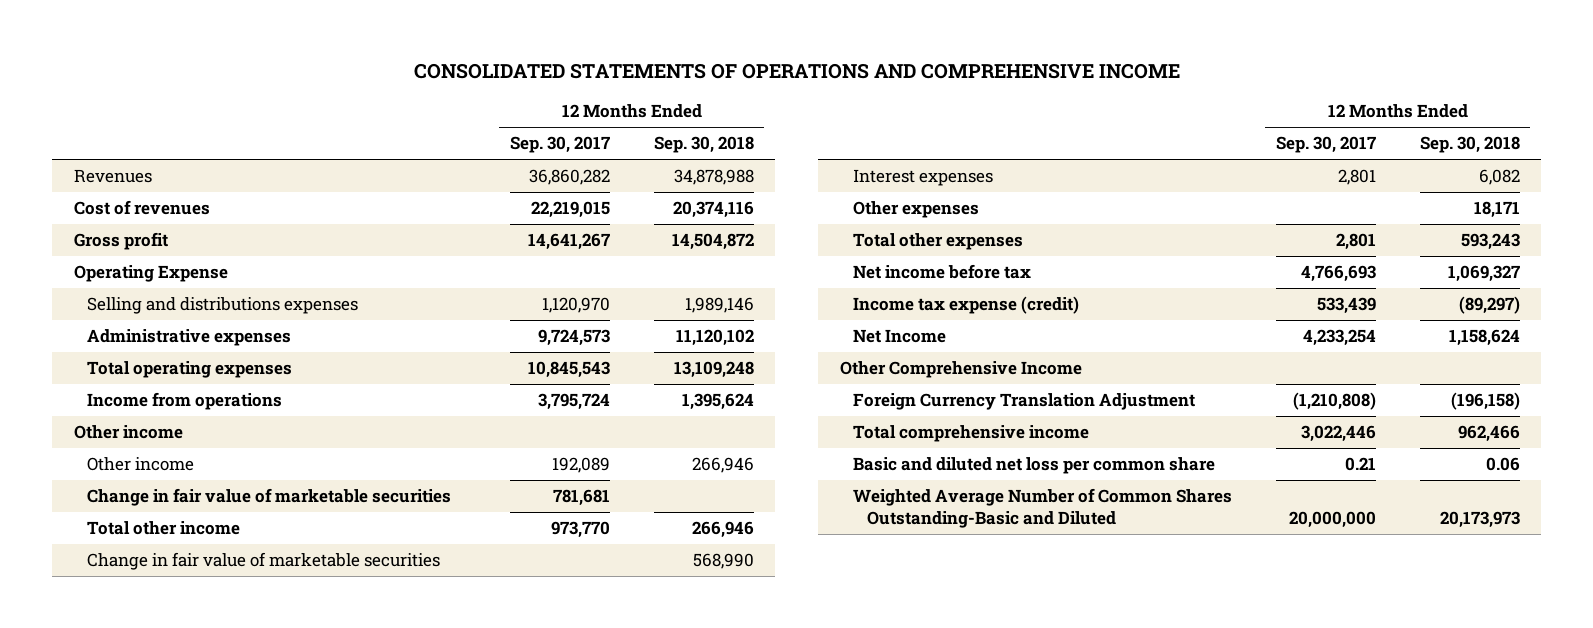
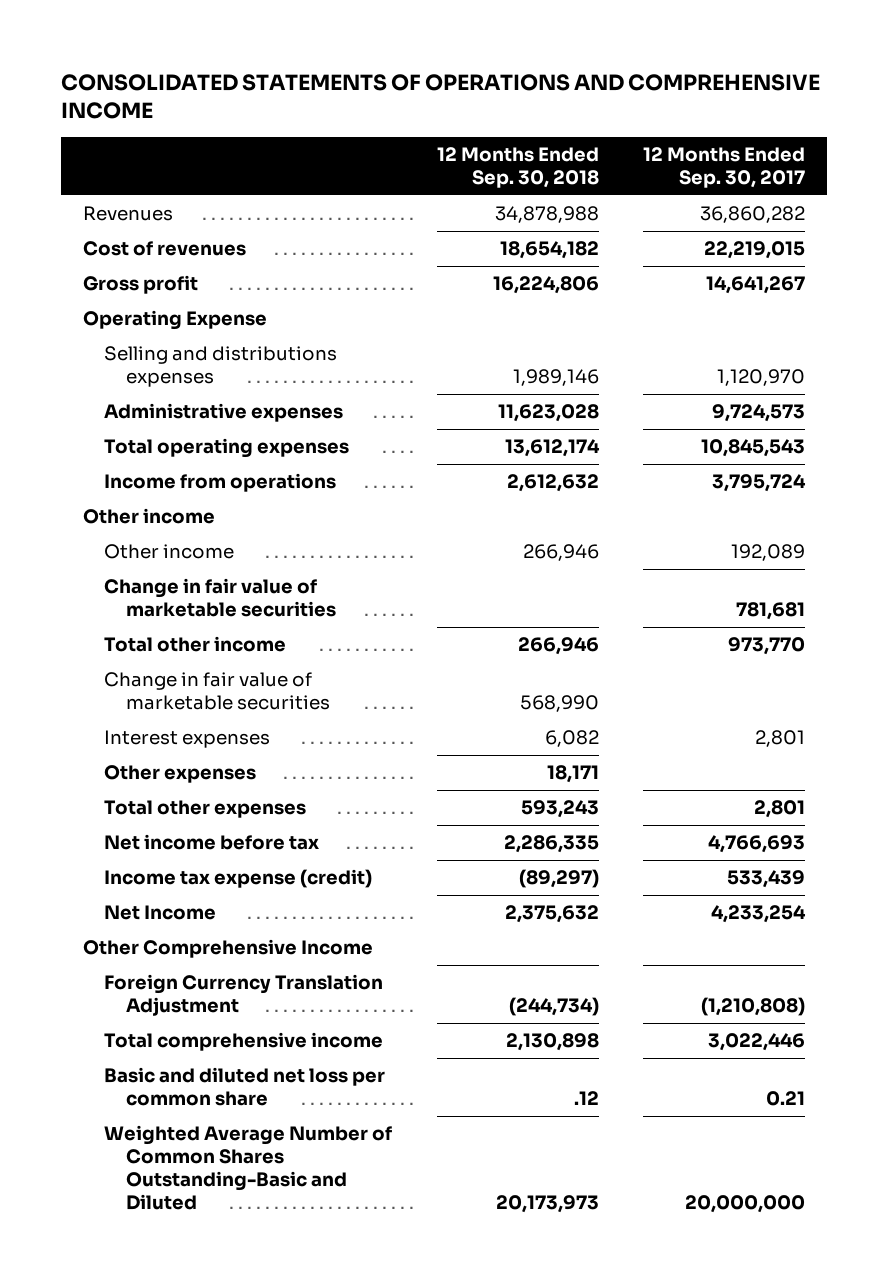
- | 12 Months Ended Sep. 30, 2017 | 12 Months Ended Sep. 30, 2018
+ | 12 Months Ended Sep. 30, 2018 | 12 Months Ended Sep. 30, 2017
- Cost of revenues | 22,219,015 | 20,374,116
- Gross profit | 14,641,267 | 14,504,872
+ Cost of revenues | 18,654,182 | 22,219,015
+ Gross profit | 16,224,806 | 14,641,267
- Administrative expenses | 9,724,573 | 11,120,102
- Total operating expenses | 10,845,543 | 13,109,248
- Income from operations | 3,795,724 | 1,395,624
+ Administrative expenses | 11,623,028 | 9,724,573
+ Total operating expenses | 13,612,174 | 10,845,543
+ Income from operations | 2,612,632 | 3,795,724
- Net income before tax | 4,766,693 | 1,069,327
+ Net income before tax | 2,286,335 | 4,766,693
- Net Income | 4,233,254 | 1,158,624
+ Net Income | 2,375,632 | 4,233,254
- Foreign Currency Translation Adjustment | (1,210,808) | (196,158)
- Total comprehensive income | 3,022,446 | 962,466
- Basic and diluted net loss per common share | 0.21 | 0.06
+ Foreign Currency Translation Adjustment | (244,734) | (1,210,808)
+ Total comprehensive income | 2,130,898 | 3,022,446
+ Basic and diluted net loss per common share | .12 | 0.21

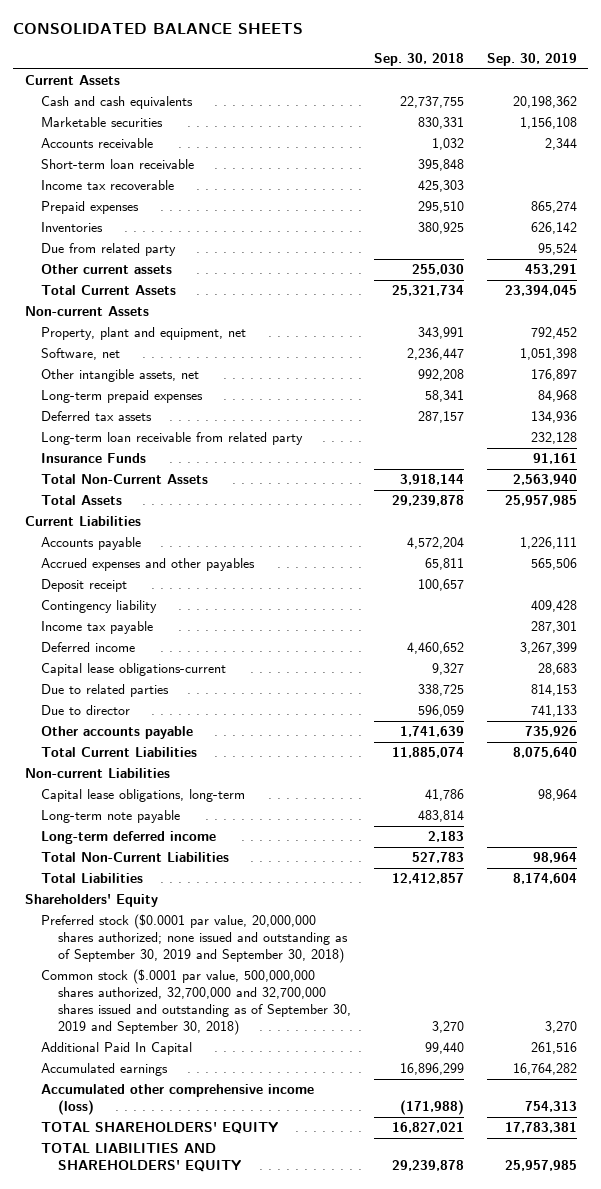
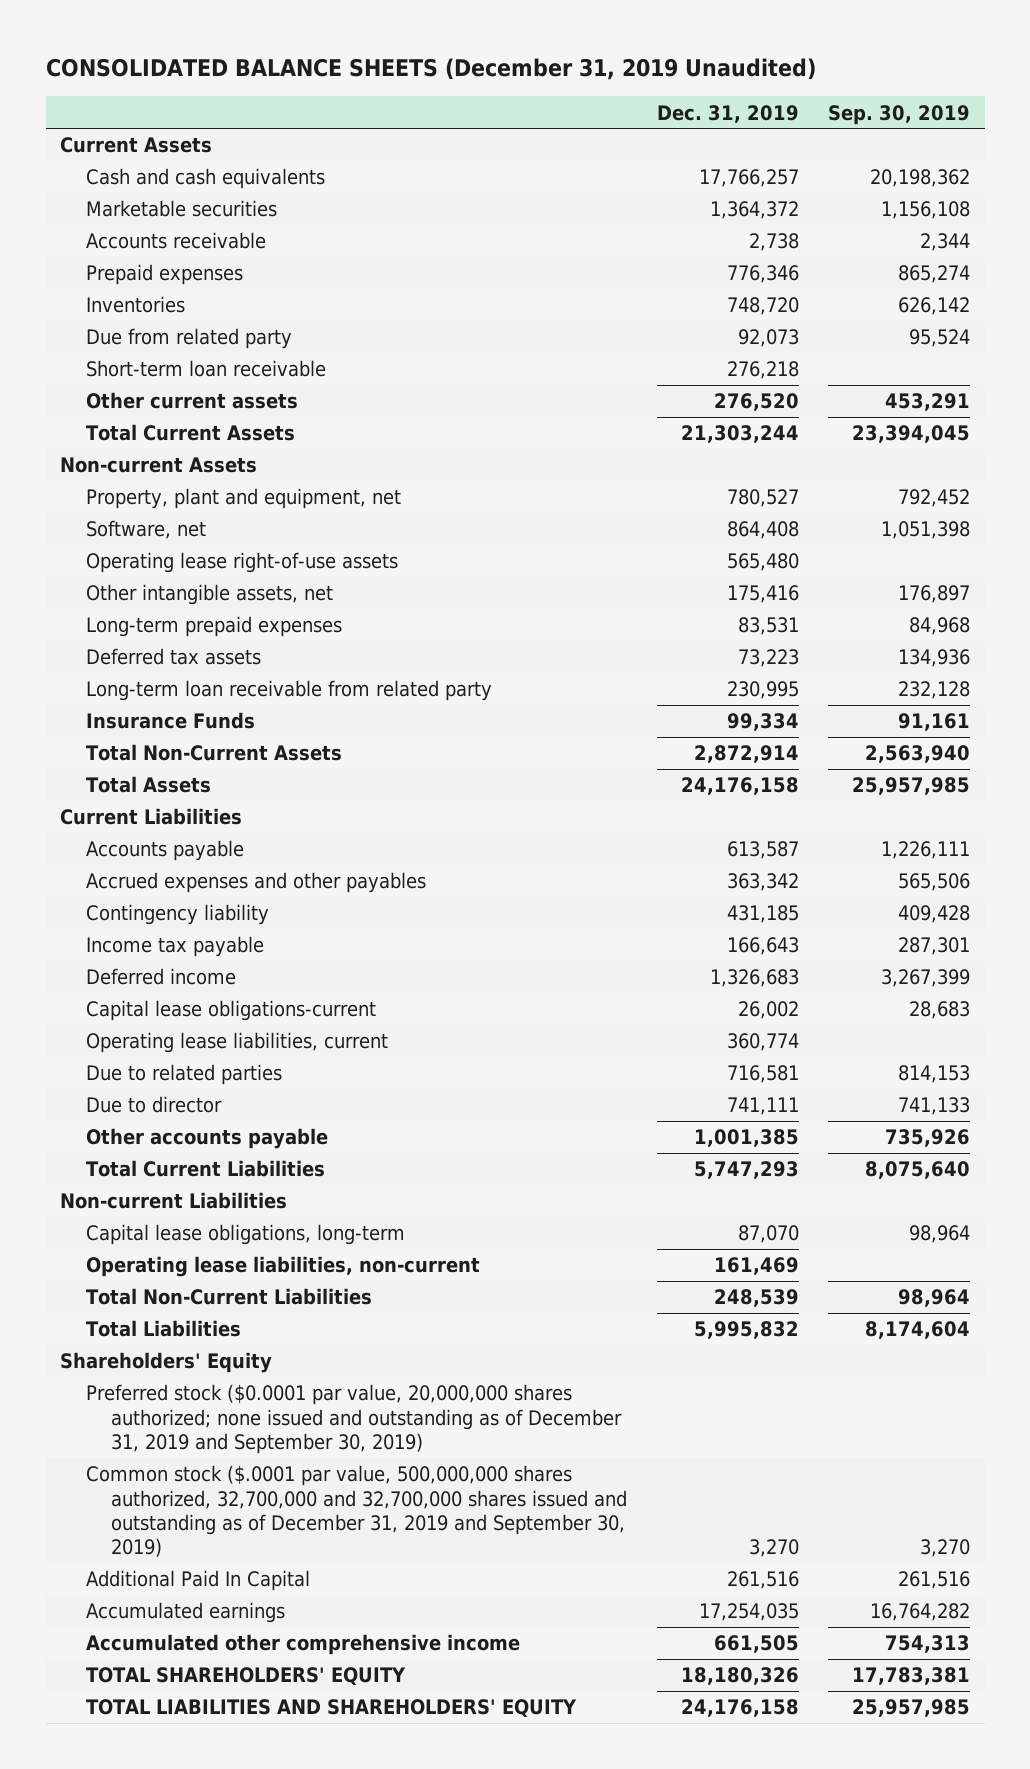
- CONSOLIDATED BALANCE SHEETS
+ CONSOLIDATED BALANCE SHEETS (December 31, 2019 Unaudited)
- | Sep. 30, 2018 | Sep. 30, 2019
+ | Dec. 31, 2019 | Sep. 30, 2019
- Income tax recoverable | 425,303 |
moved down: Short-term loan receivable | 276,218 |
+ Operating lease right-of-use assets | 565,480 |
- Deposit receipt | 100,657 |
+ Operating lease liabilities, current | 360,774 |
- Long-term note payable | 483,814 |
- Long-term deferred income | 2,183 |
+ Operating lease liabilities, non-current | 161,469 |
- Preferred stock ($0.0001 par value, 20,000,000 shares authorized; none issued and outstanding as of September 30, 2019 and September 30, 2018)
- Common stock ($.0001 par value, 500,000,000 shares authorized, 32,700,000 and 32,700,000 shares issued and outstanding as of September 30, 2019 and September 30, 2018) | 3,270 | 3,270
+ Preferred stock ($0.0001 par value, 20,000,000 shares authorized; none issued and outstanding as of December 31, 2019 and September 30, 2019)
+ Common stock ($.0001 par value, 500,000,000 shares authorized, 32,700,000 and 32,700,000 shares issued and outstanding as of December 31, 2019 and September 30, 2019) | 3,270 | 3,270
- Accumulated other comprehensive income (loss) | (171,988) | 754,313
+ Accumulated other comprehensive income | 661,505 | 754,313

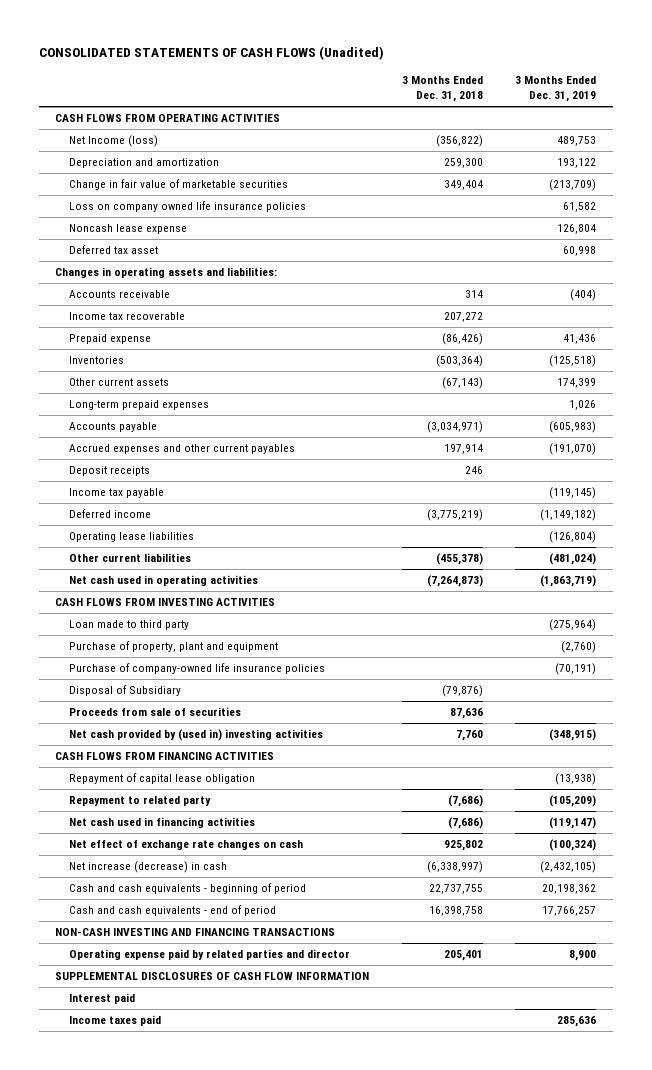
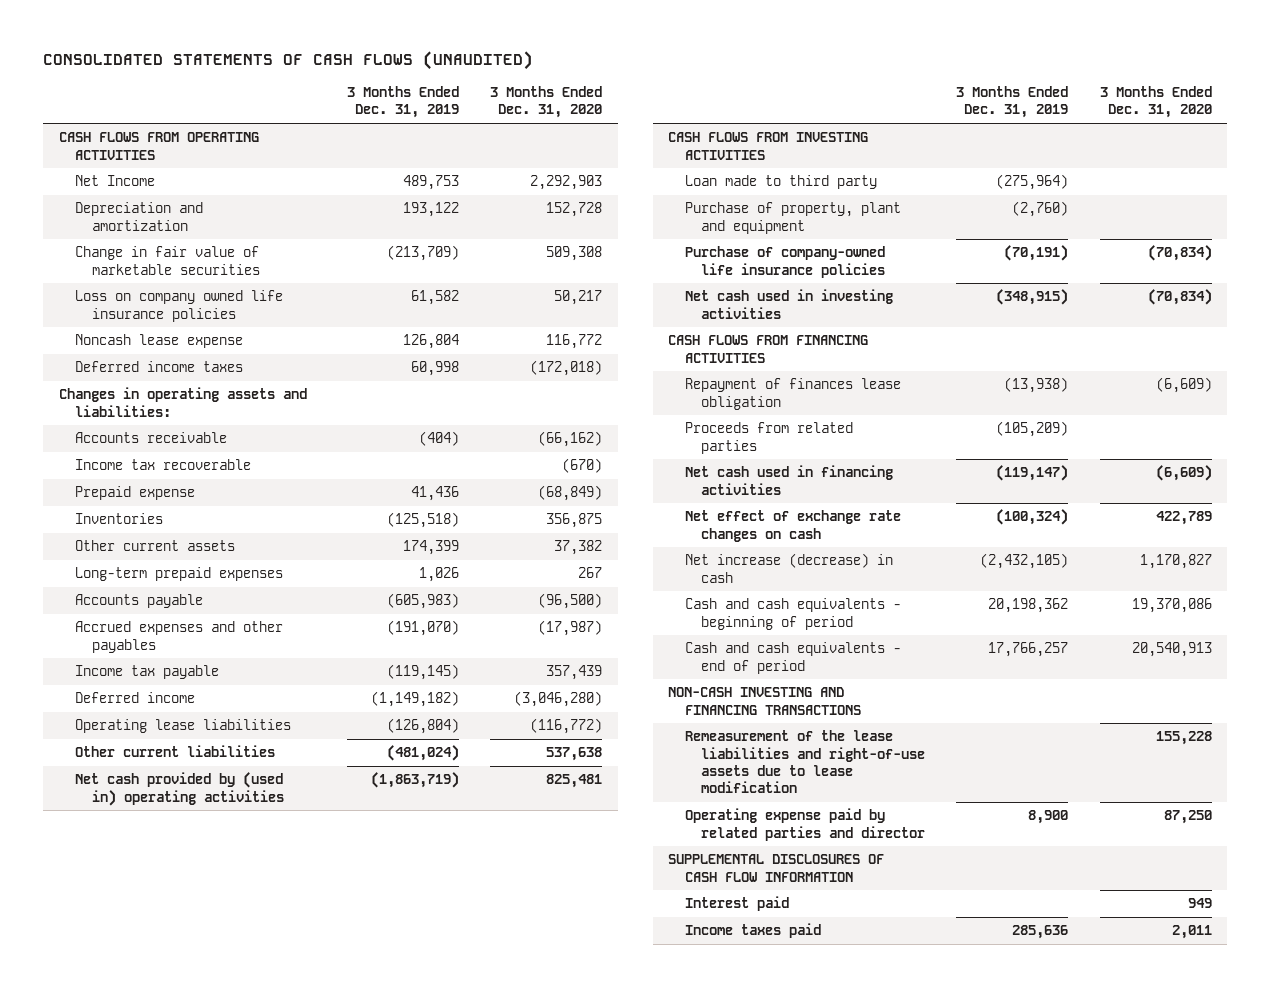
- CONSOLIDATED STATEMENTS OF CASH FLOWS (Unadited)
+ CONSOLIDATED STATEMENTS OF CASH FLOWS (UNAUDITED)
- | 3 Months Ended Dec. 31, 2018 | 3 Months Ended Dec. 31, 2019
+ | 3 Months Ended Dec. 31, 2019 | 3 Months Ended Dec. 31, 2020
- Net Income (loss) | (356,822) | 489,753
+ Net Income | 489,753 | 2,292,903
- Deferred tax asset | | 60,998
+ Deferred income taxes | 60,998 | (172,018)
- Accrued expenses and other current payables | 197,914 | (191,070)
- Deposit receipts | 246 |
+ Accrued expenses and other payables | (191,070) | (17,987)
- Net cash used in operating activities | (7,264,873) | (1,863,719)
+ Net cash provided by (used in) operating activities | (1,863,719) | 825,481
- Disposal of Subsidiary | (79,876) |
- Proceeds from sale of securities | 87,636 |
- Net cash provided by (used in) investing activities | 7,760 | (348,915)
+ Net cash used in investing activities | (348,915) | (70,834)
- Repayment of capital lease obligation | | (13,938)
- Repayment to related party | (7,686) | (105,209)
+ Repayment of finances lease obligation | (13,938) | (6,609)
+ Proceeds from related parties | (105,209) |
+ Remeasurement of the lease liabilities and right-of-use assets due to lease modification | | 155,228

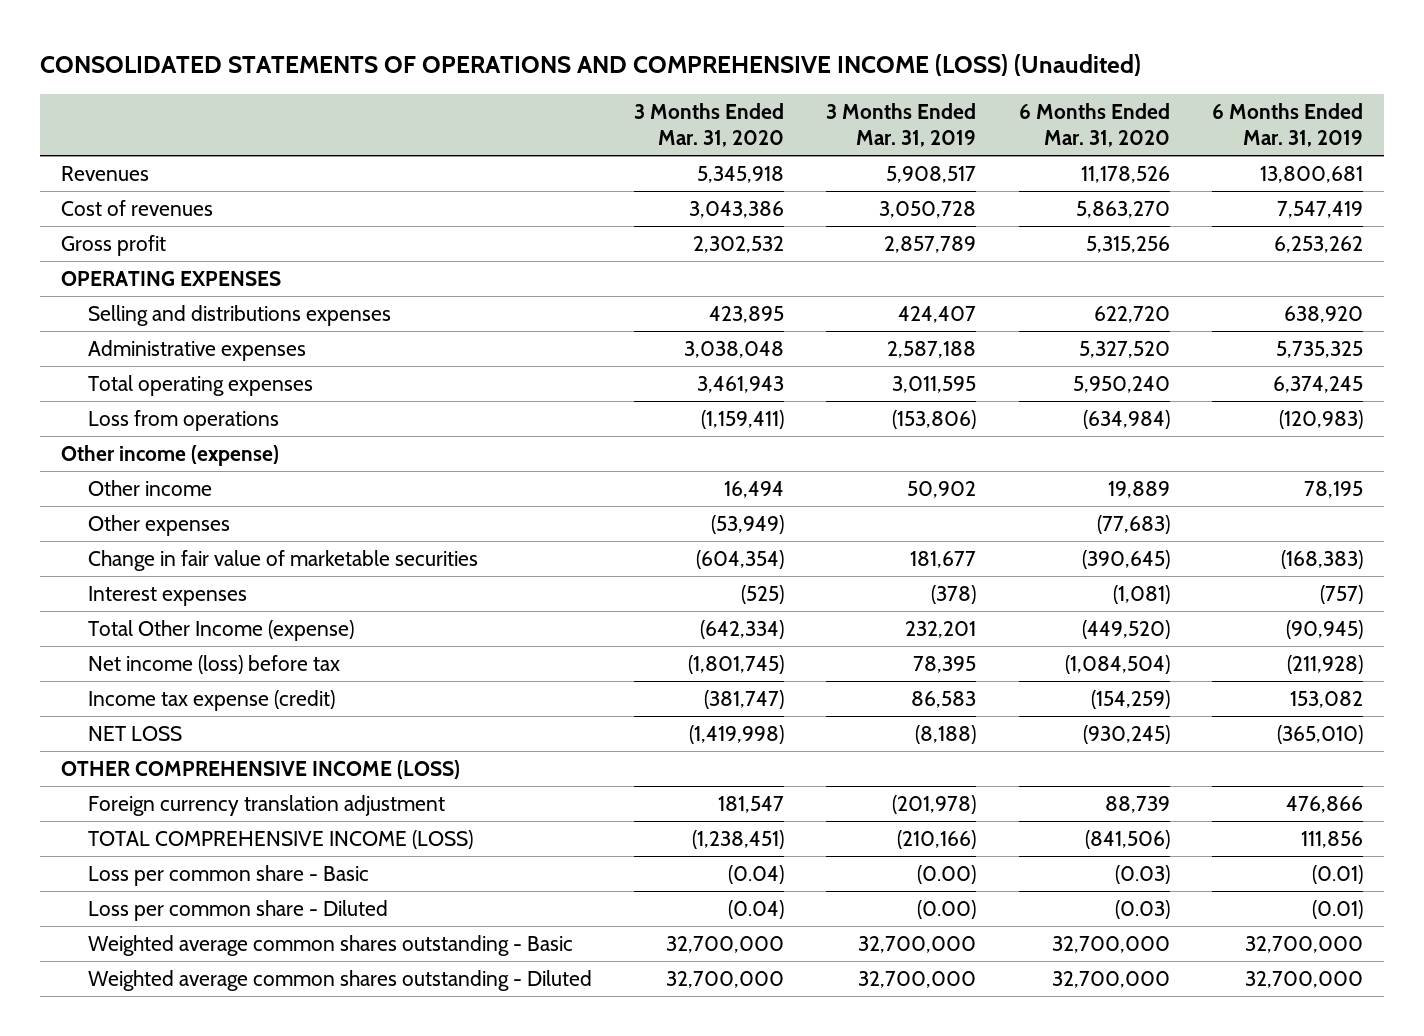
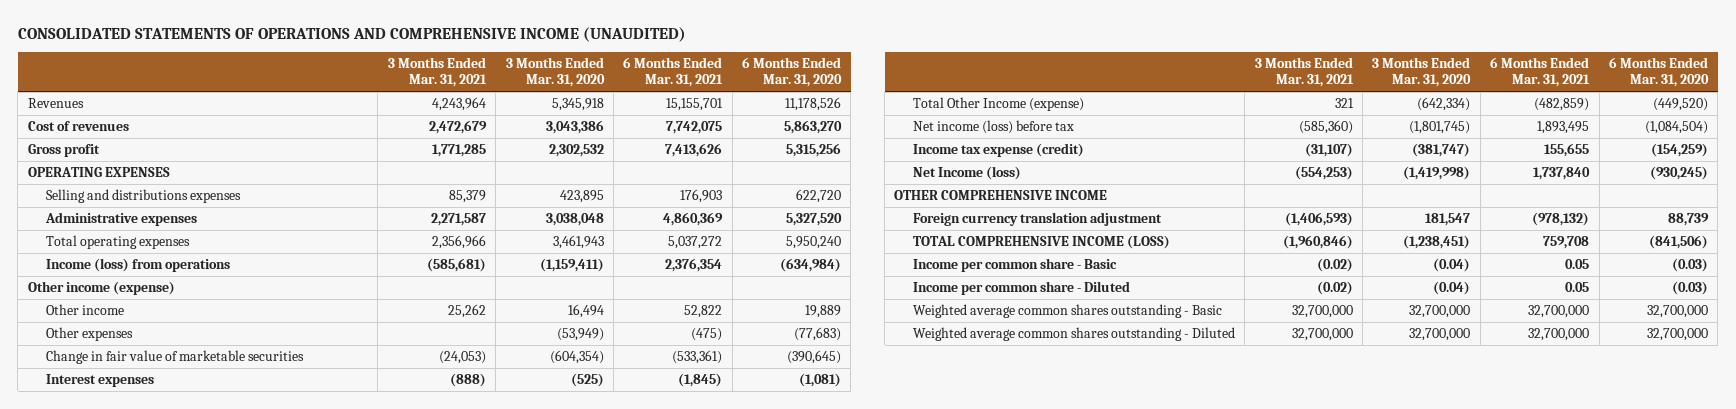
- CONSOLIDATED STATEMENTS OF OPERATIONS AND COMPREHENSIVE INCOME (LOSS) (Unaudited)
+ CONSOLIDATED STATEMENTS OF OPERATIONS AND COMPREHENSIVE INCOME (UNAUDITED)
- | 3 Months Ended Mar. 31, 2020 | 3 Months Ended Mar. 31, 2019 | 6 Months Ended Mar. 31, 2020 | 6 Months Ended Mar. 31, 2019
+ | 3 Months Ended Mar. 31, 2021 | 3 Months Ended Mar. 31, 2020 | 6 Months Ended Mar. 31, 2021 | 6 Months Ended Mar. 31, 2020
- Loss from operations | (1,159,411) | (153,806) | (634,984) | (120,983)
+ Income (loss) from operations | (585,681) | (1,159,411) | 2,376,354 | (634,984)
- NET LOSS | (1,419,998) | (8,188) | (930,245) | (365,010)
- OTHER COMPREHENSIVE INCOME (LOSS)
+ Net Income (loss) | (554,253) | (1,419,998) | 1,737,840 | (930,245)
+ OTHER COMPREHENSIVE INCOME
- Loss per common share - Basic | (0.04) | (0.00) | (0.03) | (0.01)
- Loss per common share - Diluted | (0.04) | (0.00) | (0.03) | (0.01)
+ Income per common share - Basic | (0.02) | (0.04) | 0.05 | (0.03)
+ Income per common share - Diluted | (0.02) | (0.04) | 0.05 | (0.03)

